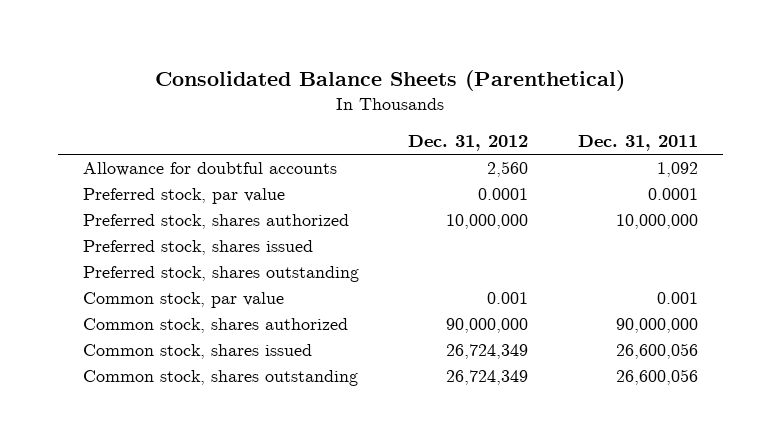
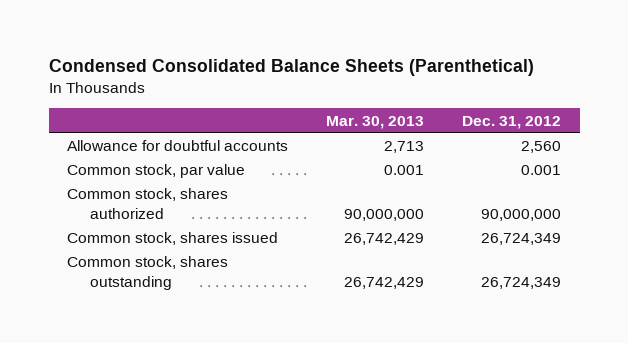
- Consolidated Balance Sheets (Parenthetical)
+ Condensed Consolidated Balance Sheets (Parenthetical)
- | Dec. 31, 2012 | Dec. 31, 2011
+ | Mar. 30, 2013 | Dec. 31, 2012
- Preferred stock, par value | 0.0001 | 0.0001
- Preferred stock, shares authorized | 10,000,000 | 10,000,000
- Preferred stock, shares issued
- Preferred stock, shares outstanding

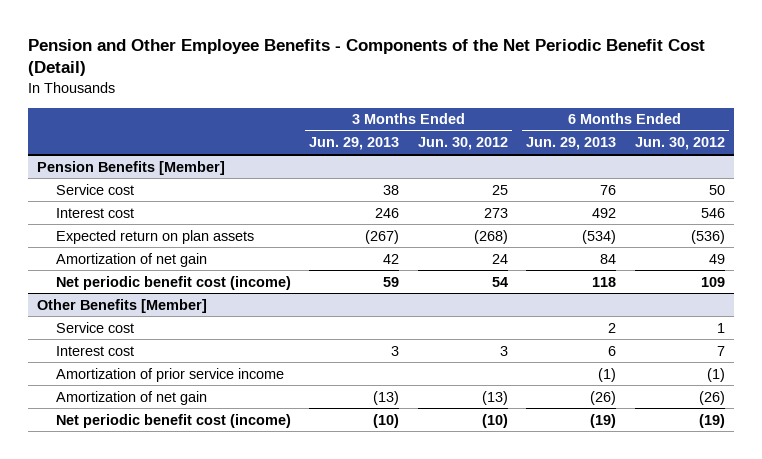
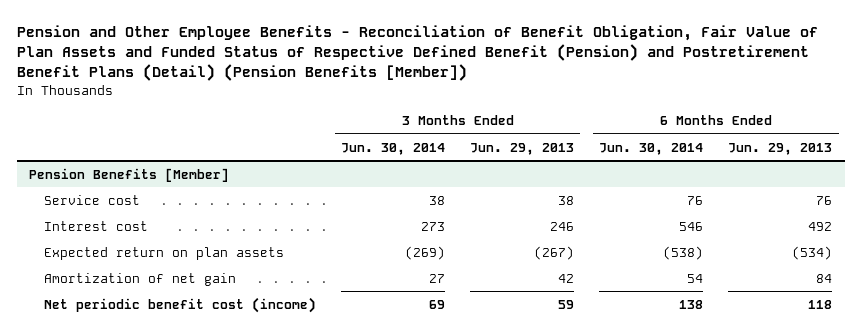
- Pension and Other Employee Benefits - Components of the Net Periodic Benefit Cost (Detail)
+ Pension and Other Employee Benefits - Reconciliation of Benefit Obligation, Fair Value of Plan Assets and Funded Status of Respective Defined Benefit (Pension) and Postretirement Benefit Plans (Detail) (Pension Benefits [Member])
- | 3 Months Ended Jun. 29, 2013 | 3 Months Ended Jun. 30, 2012 | 6 Months Ended Jun. 29, 2013 | 6 Months Ended Jun. 30, 2012
+ | 3 Months Ended Jun. 30, 2014 | 3 Months Ended Jun. 29, 2013 | 6 Months Ended Jun. 30, 2014 | 6 Months Ended Jun. 29, 2013
- Other Benefits [Member]
- Service cost | | | 2 | 1
- Interest cost | 3 | 3 | 6 | 7
- Amortization of prior service income | | | (1) | (1)
- Amortization of net gain | (13) | (13) | (26) | (26)
- Net periodic benefit cost (income) | (10) | (10) | (19) | (19)

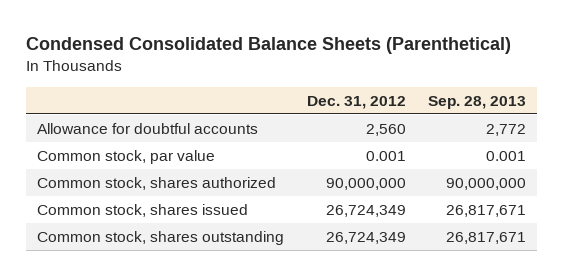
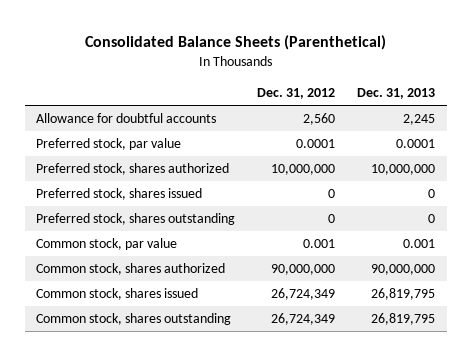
- Condensed Consolidated Balance Sheets (Parenthetical)
+ Consolidated Balance Sheets (Parenthetical)
- | Dec. 31, 2012 | Sep. 28, 2013
+ | Dec. 31, 2012 | Dec. 31, 2013
+ Preferred stock, par value | 0.0001 | 0.0001
+ Preferred stock, shares authorized | 10,000,000 | 10,000,000
+ Preferred stock, shares issued | 0 | 0
+ Preferred stock, shares outstanding | 0 | 0

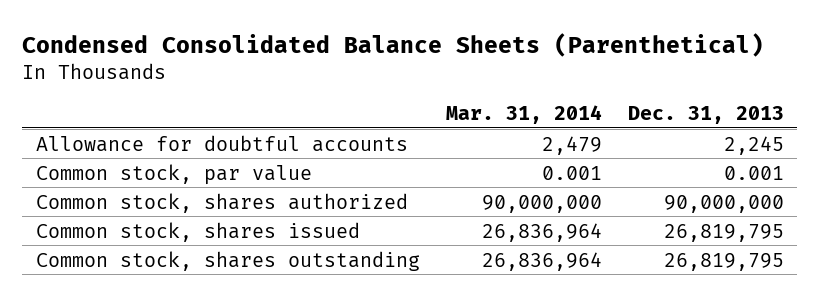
- Consolidated Balance Sheets (Parenthetical)
+ Condensed Consolidated Balance Sheets (Parenthetical)
- | Dec. 31, 2012 | Dec. 31, 2013
+ | Mar. 31, 2014 | Dec. 31, 2013
- Preferred stock, par value | 0.0001 | 0.0001
- Preferred stock, shares authorized | 10,000,000 | 10,000,000
- Preferred stock, shares issued | 0 | 0
- Preferred stock, shares outstanding | 0 | 0

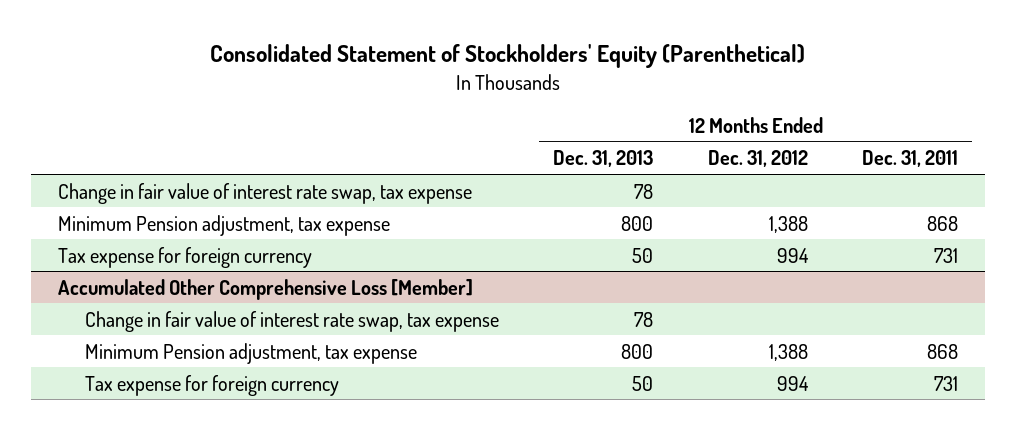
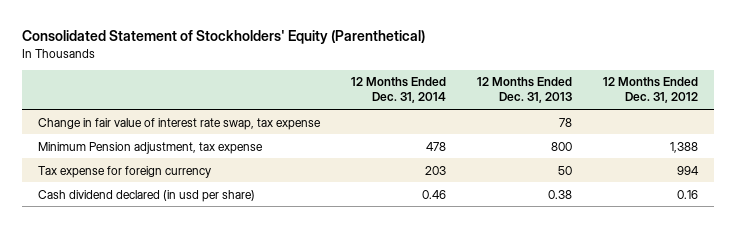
- | 12 Months Ended Dec. 31, 2013 | 12 Months Ended Dec. 31, 2012 | 12 Months Ended Dec. 31, 2011
+ | 12 Months Ended Dec. 31, 2014 | 12 Months Ended Dec. 31, 2013 | 12 Months Ended Dec. 31, 2012
- Accumulated Other Comprehensive Loss [Member]
- Change in fair value of interest rate swap, tax expense | 78 | |
- Minimum Pension adjustment, tax expense | 800 | 1,388 | 868
- Tax expense for foreign currency | 50 | 994 | 731
+ Cash dividend declared (in usd per share) | 0.46 | 0.38 | 0.16

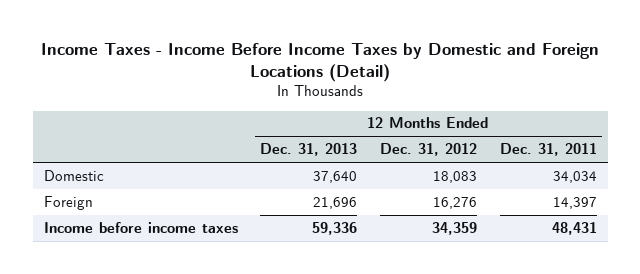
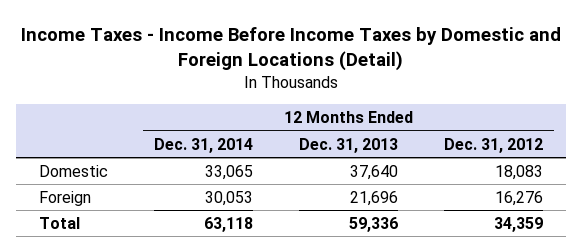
- | 12 Months Ended Dec. 31, 2013 | 12 Months Ended Dec. 31, 2012 | 12 Months Ended Dec. 31, 2011
+ | 12 Months Ended Dec. 31, 2014 | 12 Months Ended Dec. 31, 2013 | 12 Months Ended Dec. 31, 2012
- Income before income taxes | 59,336 | 34,359 | 48,431
+ Total | 63,118 | 59,336 | 34,359

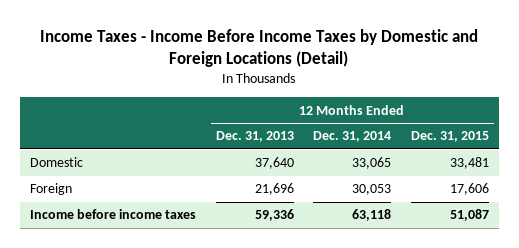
- | 12 Months Ended Dec. 31, 2014 | 12 Months Ended Dec. 31, 2013 | 12 Months Ended Dec. 31, 2012
+ | 12 Months Ended Dec. 31, 2013 | 12 Months Ended Dec. 31, 2014 | 12 Months Ended Dec. 31, 2015
- Total | 63,118 | 59,336 | 34,359
+ Income before income taxes | 59,336 | 63,118 | 51,087

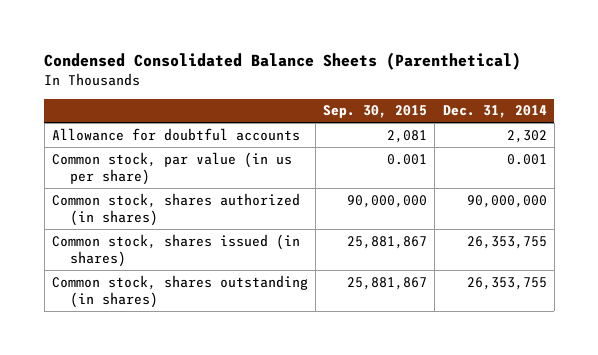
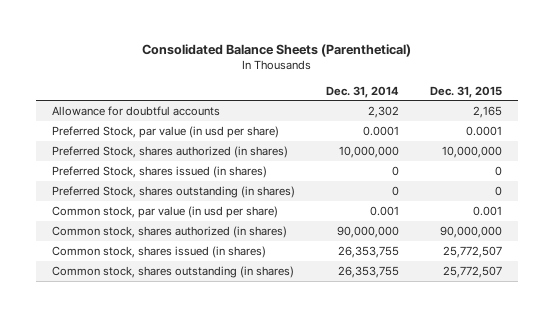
- Condensed Consolidated Balance Sheets (Parenthetical)
+ Consolidated Balance Sheets (Parenthetical)
- | Sep. 30, 2015 | Dec. 31, 2014
+ | Dec. 31, 2014 | Dec. 31, 2015
- Common stock, par value (in us per share) | 0.001 | 0.001
+ Preferred Stock, par value (in usd per share) | 0.0001 | 0.0001
+ Preferred Stock, shares authorized (in shares) | 10,000,000 | 10,000,000
+ Preferred Stock, shares issued (in shares) | 0 | 0
+ Preferred Stock, shares outstanding (in shares) | 0 | 0
+ Common stock, par value (in usd per share) | 0.001 | 0.001

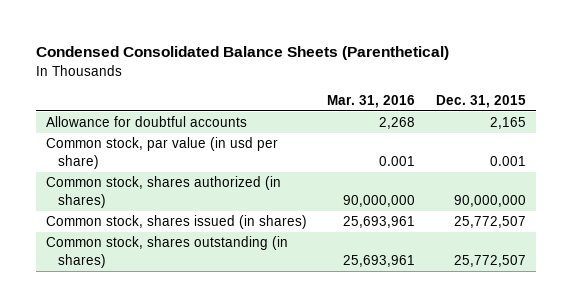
- Consolidated Balance Sheets (Parenthetical)
+ Condensed Consolidated Balance Sheets (Parenthetical)
- | Dec. 31, 2014 | Dec. 31, 2015
+ | Mar. 31, 2016 | Dec. 31, 2015
- Preferred Stock, par value (in usd per share) | 0.0001 | 0.0001
- Preferred Stock, shares authorized (in shares) | 10,000,000 | 10,000,000
- Preferred Stock, shares issued (in shares) | 0 | 0
- Preferred Stock, shares outstanding (in shares) | 0 | 0

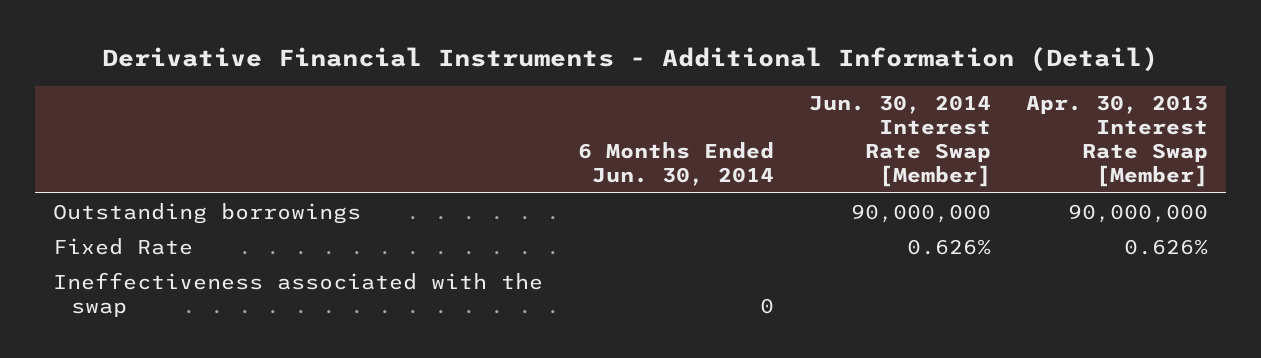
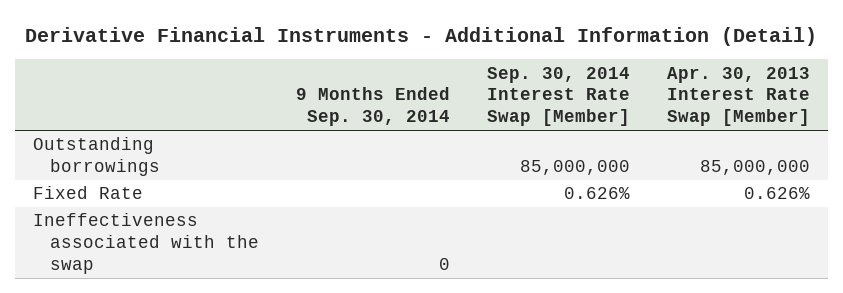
- | 6 Months Ended Jun. 30, 2014 | Jun. 30, 2014 Interest Rate Swap [Member] | Apr. 30, 2013 Interest Rate Swap [Member]
+ | 9 Months Ended Sep. 30, 2014 | Sep. 30, 2014 Interest Rate Swap [Member] | Apr. 30, 2013 Interest Rate Swap [Member]
- Outstanding borrowings | | 90,000,000 | 90,000,000
+ Outstanding borrowings | | 85,000,000 | 85,000,000

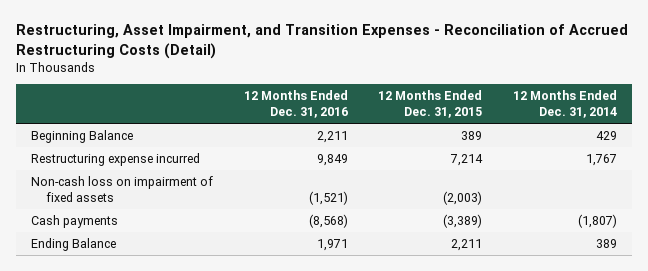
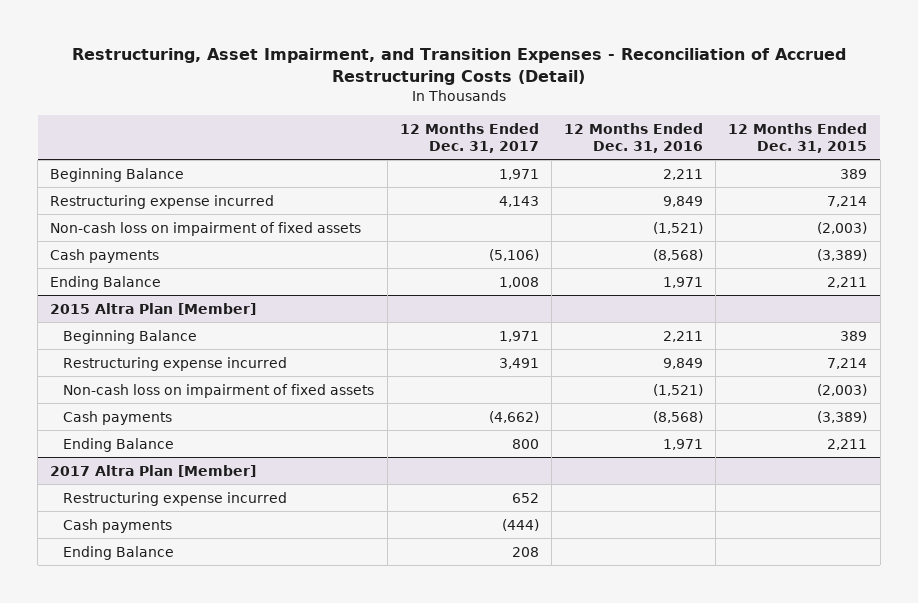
- | 12 Months Ended Dec. 31, 2016 | 12 Months Ended Dec. 31, 2015 | 12 Months Ended Dec. 31, 2014
+ | 12 Months Ended Dec. 31, 2017 | 12 Months Ended Dec. 31, 2016 | 12 Months Ended Dec. 31, 2015
+ 2015 Altra Plan [Member]
+ Beginning Balance | 1,971 | 2,211 | 389
+ Restructuring expense incurred | 3,491 | 9,849 | 7,214
+ Non-cash loss on impairment of fixed assets | | (1,521) | (2,003)
+ Cash payments | (4,662) | (8,568) | (3,389)
+ Ending Balance | 800 | 1,971 | 2,211
+ 2017 Altra Plan [Member]
+ Restructuring expense incurred | 652 | |
+ Cash payments | (444) | |
+ Ending Balance | 208 | |

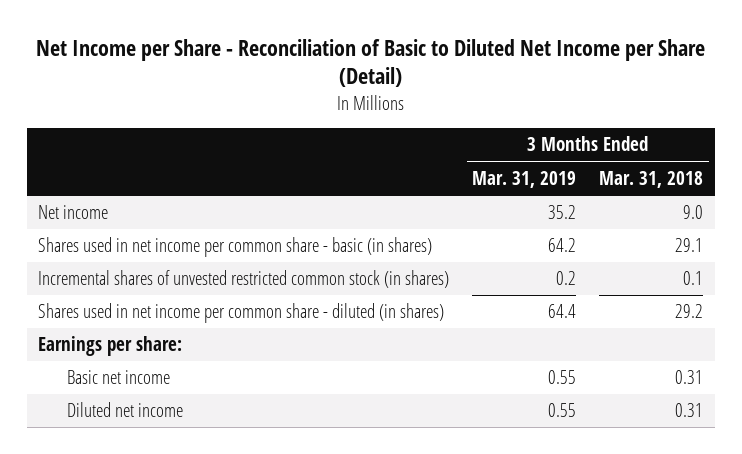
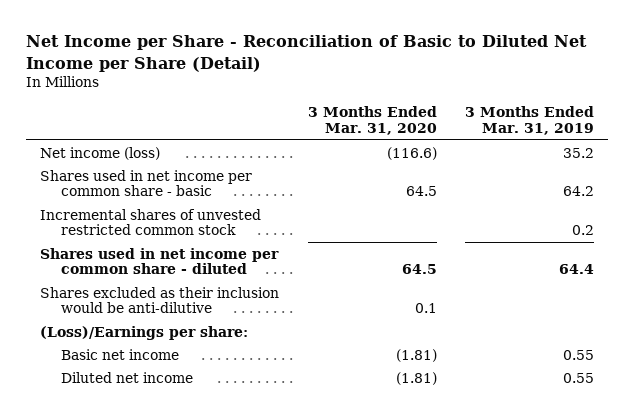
- | 3 Months Ended Mar. 31, 2019 | 3 Months Ended Mar. 31, 2018
+ | 3 Months Ended Mar. 31, 2020 | 3 Months Ended Mar. 31, 2019
- Net income | 35.2 | 9.0
- Shares used in net income per common share - basic (in shares) | 64.2 | 29.1
- Incremental shares of unvested restricted common stock (in shares) | 0.2 | 0.1
- Shares used in net income per common share - diluted (in shares) | 64.4 | 29.2
- Earnings per share:
+ Net income (loss) | (116.6) | 35.2
+ Shares used in net income per common share - basic | 64.5 | 64.2
+ Incremental shares of unvested restricted common stock | | 0.2
+ Shares used in net income per common share - diluted | 64.5 | 64.4
+ Shares excluded as their inclusion would be anti-dilutive | 0.1 |
+ (Loss)/Earnings per share:

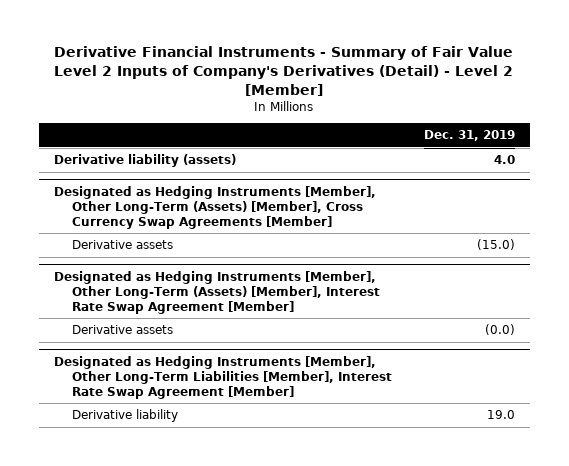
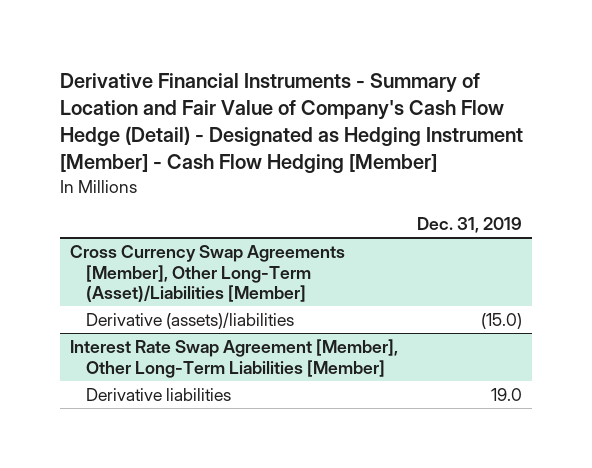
- Derivative Financial Instruments - Summary of Fair Value Level 2 Inputs of Company's Derivatives (Detail) - Level 2 [Member]
+ Derivative Financial Instruments - Summary of Location and Fair Value of Company's Cash Flow Hedge (Detail) - Designated as Hedging Instrument [Member] - Cash Flow Hedging [Member]
- Derivative liability (assets) | 4.0
- Designated as Hedging Instruments [Member], Other Long-Term (Assets) [Member], Cross Currency Swap Agreements [Member]
- Derivative assets | (15.0)
- Designated as Hedging Instruments [Member], Other Long-Term (Assets) [Member], Interest Rate Swap Agreement [Member]
- Derivative assets | (0.0)
- Designated as Hedging Instruments [Member], Other Long-Term Liabilities [Member], Interest Rate Swap Agreement [Member]
- Derivative liability | 19.0
+ Cross Currency Swap Agreements [Member], Other Long-Term (Asset)/Liabilities [Member]
+ Derivative (assets)/liabilities | (15.0)
+ Interest Rate Swap Agreement [Member], Other Long-Term Liabilities [Member]
+ Derivative liabilities | 19.0

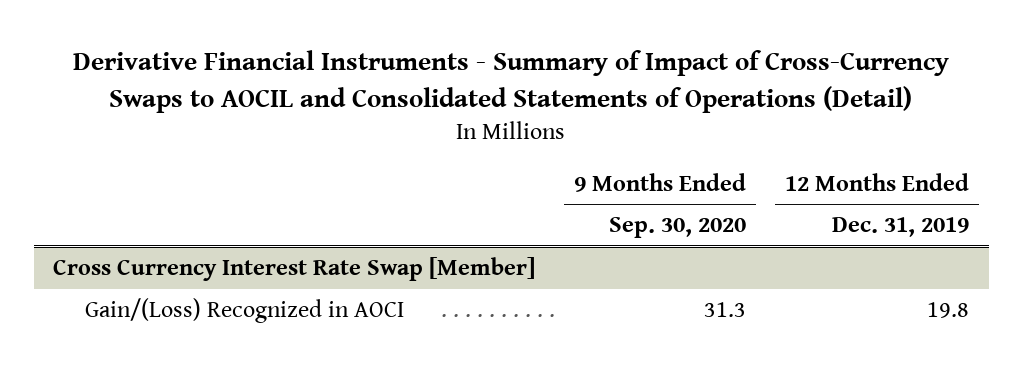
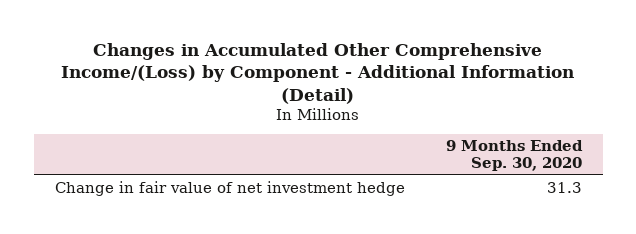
- Derivative Financial Instruments - Summary of Impact of Cross-Currency Swaps to AOCIL and Consolidated Statements of Operations (Detail)
+ Changes in Accumulated Other Comprehensive Income/(Loss) by Component - Additional Information (Detail)
- | 9 Months Ended Sep. 30, 2020 | 12 Months Ended Dec. 31, 2019
+ | 9 Months Ended Sep. 30, 2020
- Cross Currency Interest Rate Swap [Member]
- Gain/(Loss) Recognized in AOCI | 31.3 | 19.8
+ Change in fair value of net investment hedge | 31.3

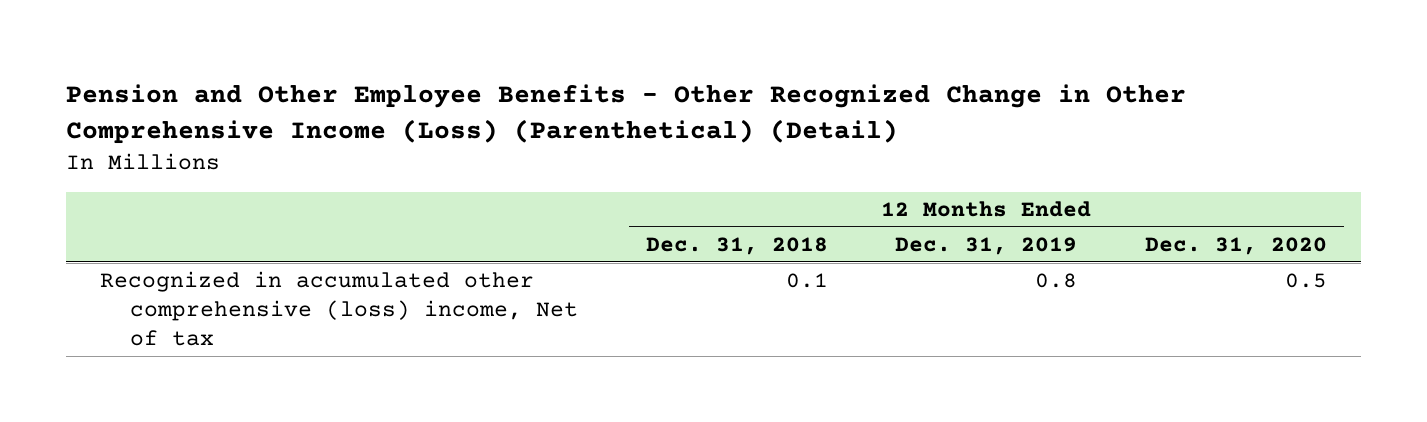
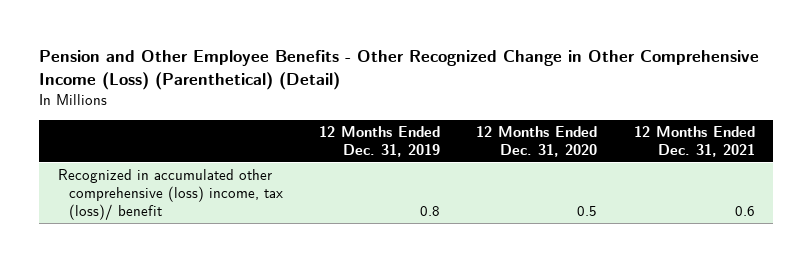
- | 12 Months Ended Dec. 31, 2018 | 12 Months Ended Dec. 31, 2019 | 12 Months Ended Dec. 31, 2020
+ | 12 Months Ended Dec. 31, 2019 | 12 Months Ended Dec. 31, 2020 | 12 Months Ended Dec. 31, 2021
- Recognized in accumulated other comprehensive (loss) income, Net of tax | 0.1 | 0.8 | 0.5
+ Recognized in accumulated other comprehensive (loss) income, tax (loss)/ benefit | 0.8 | 0.5 | 0.6

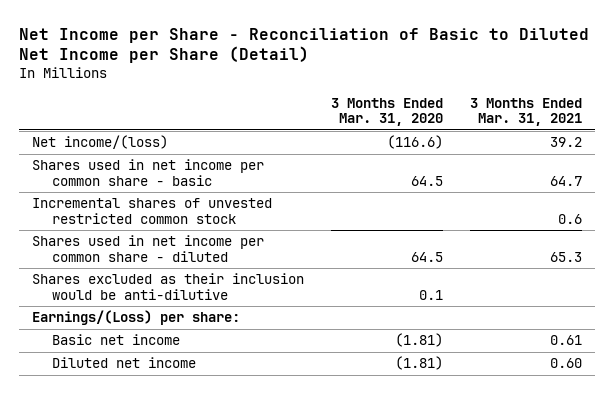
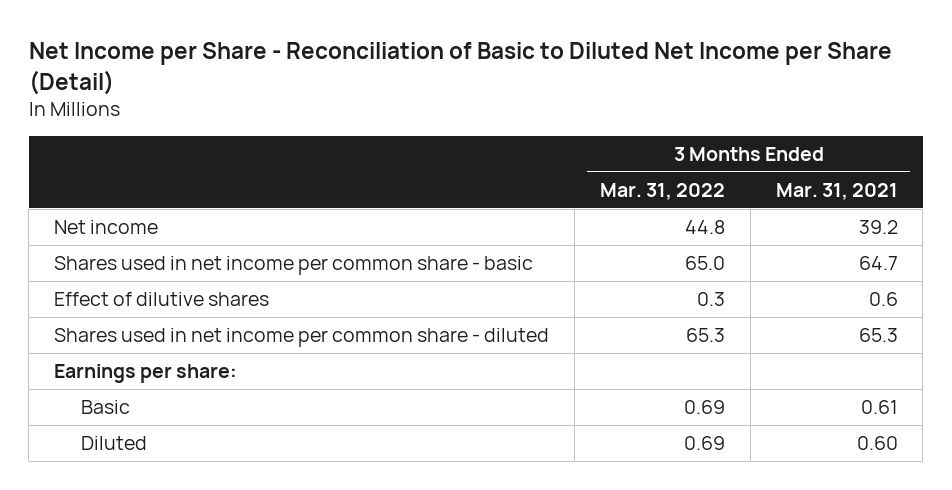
- | 3 Months Ended Mar. 31, 2020 | 3 Months Ended Mar. 31, 2021
+ | 3 Months Ended Mar. 31, 2022 | 3 Months Ended Mar. 31, 2021
- Net income/(loss) | (116.6) | 39.2
+ Net income | 44.8 | 39.2
- Incremental shares of unvested restricted common stock | | 0.6
+ Effect of dilutive shares | 0.3 | 0.6
- Shares excluded as their inclusion would be anti-dilutive | 0.1 |
- Earnings/(Loss) per share:
- Basic net income | (1.81) | 0.61
- Diluted net income | (1.81) | 0.60
+ Earnings per share:
+ Basic | 0.69 | 0.61
+ Diluted | 0.69 | 0.60

